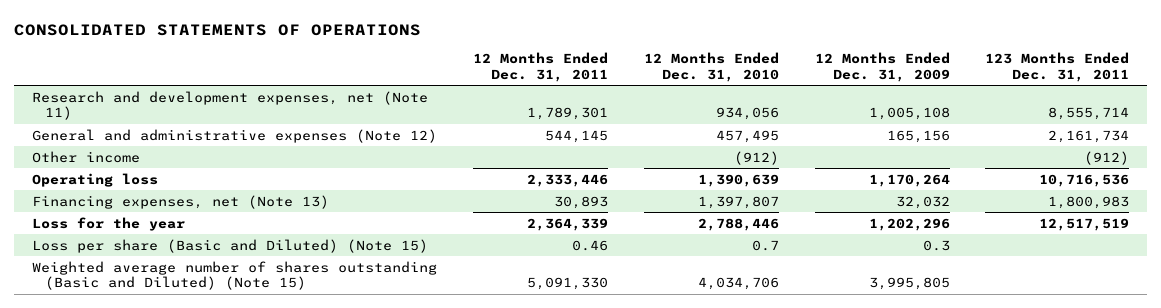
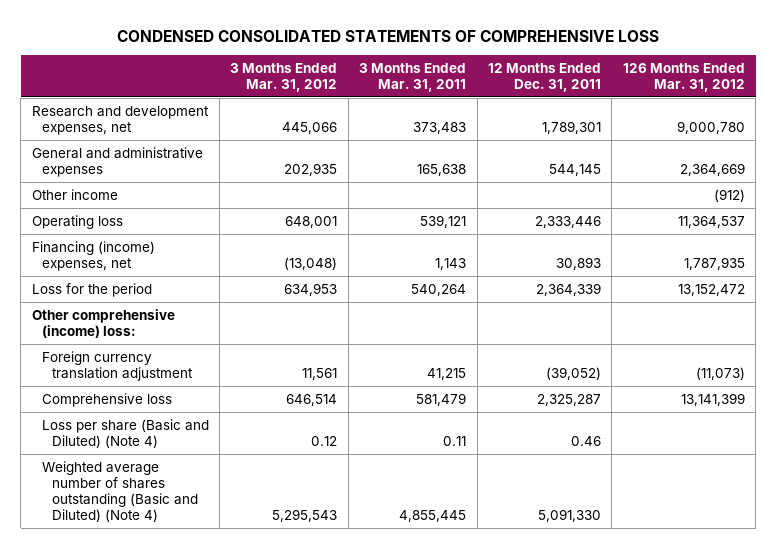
- CONSOLIDATED STATEMENTS OF OPERATIONS
+ CONDENSED CONSOLIDATED STATEMENTS OF COMPREHENSIVE LOSS
- | 12 Months Ended Dec. 31, 2011 | 12 Months Ended Dec. 31, 2010 | 12 Months Ended Dec. 31, 2009 | 123 Months Ended Dec. 31, 2011
+ | 3 Months Ended Mar. 31, 2012 | 3 Months Ended Mar. 31, 2011 | 12 Months Ended Dec. 31, 2011 | 126 Months Ended Mar. 31, 2012
- Research and development expenses, net (Note 11) | 1,789,301 | 934,056 | 1,005,108 | 8,555,714
- General and administrative expenses (Note 12) | 544,145 | 457,495 | 165,156 | 2,161,734
+ Research and development expenses, net | 445,066 | 373,483 | 1,789,301 | 9,000,780
+ General and administrative expenses | 202,935 | 165,638 | 544,145 | 2,364,669
- Financing expenses, net (Note 13) | 30,893 | 1,397,807 | 32,032 | 1,800,983
- Loss for the year | 2,364,339 | 2,788,446 | 1,202,296 | 12,517,519
- Loss per share (Basic and Diluted) (Note 15) | 0.46 | 0.7 | 0.3 |
- Weighted average number of shares outstanding (Basic and Diluted) (Note 15) | 5,091,330 | 4,034,706 | 3,995,805 |
+ Financing (income) expenses, net | (13,048) | 1,143 | 30,893 | 1,787,935
+ Loss for the period | 634,953 | 540,264 | 2,364,339 | 13,152,472
+ Other comprehensive (income) loss:
+ Foreign currency translation adjustment | 11,561 | 41,215 | (39,052) | (11,073)
+ Comprehensive loss | 646,514 | 581,479 | 2,325,287 | 13,141,399
+ Loss per share (Basic and Diluted) (Note 4) | 0.12 | 0.11 | 0.46 |
+ Weighted average number of shares outstanding (Basic and Diluted) (Note 4) | 5,295,543 | 4,855,445 | 5,091,330 |

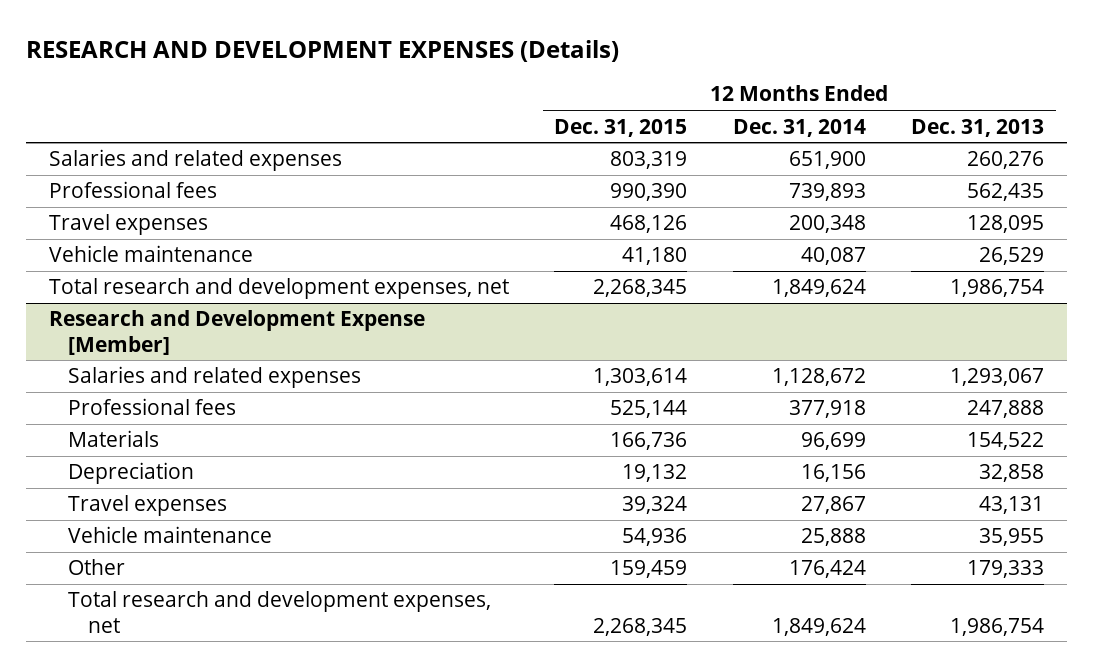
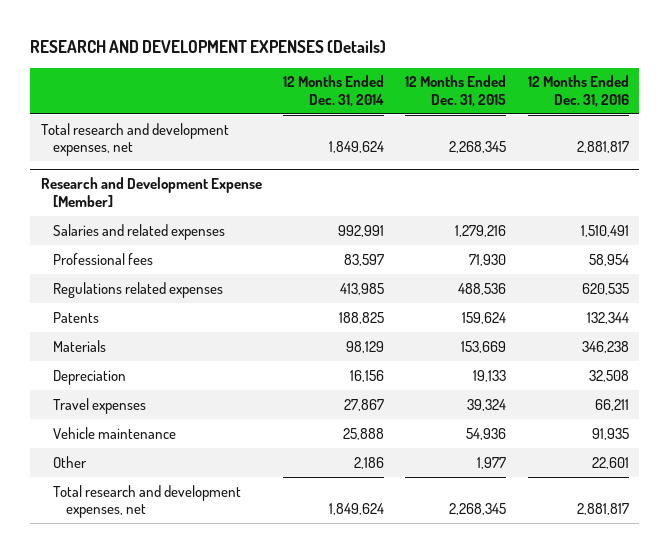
- | 12 Months Ended Dec. 31, 2015 | 12 Months Ended Dec. 31, 2014 | 12 Months Ended Dec. 31, 2013
+ | 12 Months Ended Dec. 31, 2014 | 12 Months Ended Dec. 31, 2015 | 12 Months Ended Dec. 31, 2016
- Salaries and related expenses | 803,319 | 651,900 | 260,276
- Professional fees | 990,390 | 739,893 | 562,435
- Travel expenses | 468,126 | 200,348 | 128,095
- Vehicle maintenance | 41,180 | 40,087 | 26,529
@ Research and Development Expense [Member]
- Salaries and related expenses | 1,303,614 | 1,128,672 | 1,293,067
- Professional fees | 525,144 | 377,918 | 247,888
- Materials | 166,736 | 96,699 | 154,522
- Depreciation | 19,132 | 16,156 | 32,858
+ Salaries and related expenses | 992,991 | 1,279,216 | 1,510,491
+ Professional fees | 83,597 | 71,930 | 58,954
+ Regulations related expenses | 413,985 | 488,536 | 620,535
+ Patents | 188,825 | 159,624 | 132,344
+ Materials | 98,129 | 153,669 | 346,238
+ Depreciation | 16,156 | 19,133 | 32,508
- Other | 159,459 | 176,424 | 179,333
+ Other | 2,186 | 1,977 | 22,601

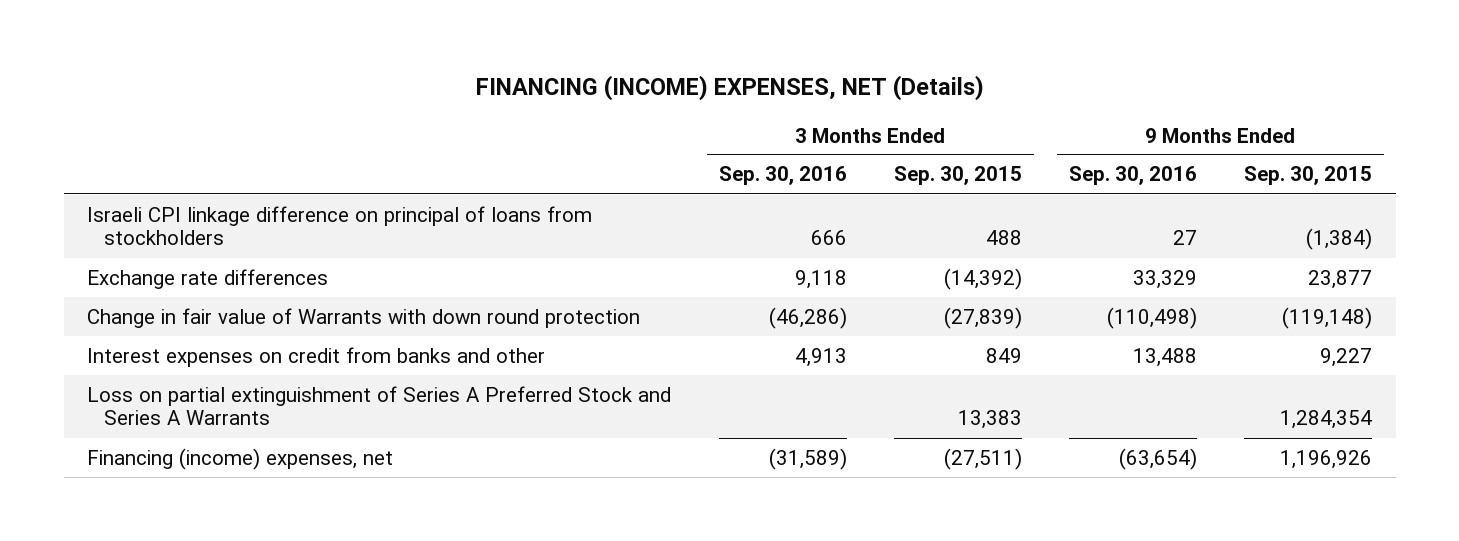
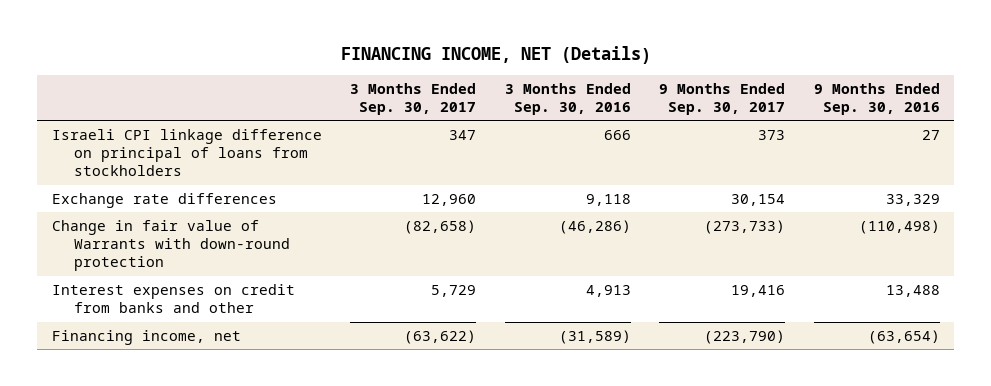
- FINANCING (INCOME) EXPENSES, NET (Details)
+ FINANCING INCOME, NET (Details)
- | 3 Months Ended Sep. 30, 2016 | 3 Months Ended Sep. 30, 2015 | 9 Months Ended Sep. 30, 2016 | 9 Months Ended Sep. 30, 2015
+ | 3 Months Ended Sep. 30, 2017 | 3 Months Ended Sep. 30, 2016 | 9 Months Ended Sep. 30, 2017 | 9 Months Ended Sep. 30, 2016
- Change in fair value of Warrants with down round protection | (46,286) | (27,839) | (110,498) | (119,148)
+ Change in fair value of Warrants with down-round protection | (82,658) | (46,286) | (273,733) | (110,498)
- Loss on partial extinguishment of Series A Preferred Stock and Series A Warrants | | 13,383 | | 1,284,354
- Financing (income) expenses, net | (31,589) | (27,511) | (63,654) | 1,196,926
+ Financing income, net | (63,622) | (31,589) | (223,790) | (63,654)

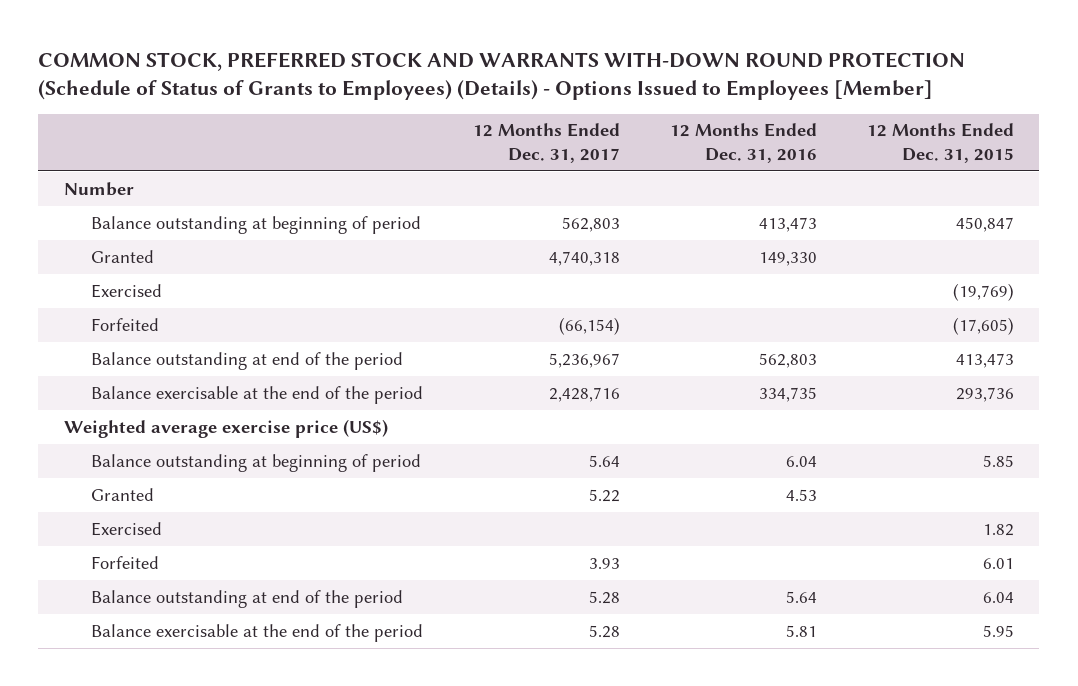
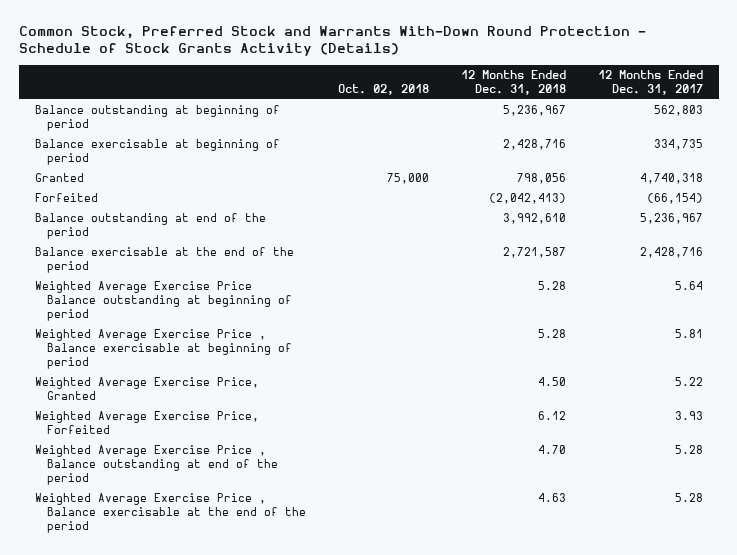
- COMMON STOCK, PREFERRED STOCK AND WARRANTS WITH-DOWN ROUND PROTECTION (Schedule of Status of Grants to Employees) (Details) - Options Issued to Employees [Member]
+ Common Stock, Preferred Stock and Warrants With-Down Round Protection - Schedule of Stock Grants Activity (Details)
- | 12 Months Ended Dec. 31, 2017 | 12 Months Ended Dec. 31, 2016 | 12 Months Ended Dec. 31, 2015
+ | Oct. 02, 2018 | 12 Months Ended Dec. 31, 2018 | 12 Months Ended Dec. 31, 2017
- Number
+ Balance exercisable at beginning of period | | 2,428,716 | 334,735
- Exercised | | | (19,769)
- Weighted average exercise price (US$)
- Balance outstanding at beginning of period | 5.64 | 6.04 | 5.85
- Granted | 5.22 | 4.53 |
- Exercised | | | 1.82
- Forfeited | 3.93 | | 6.01
- Balance outstanding at end of the period | 5.28 | 5.64 | 6.04
- Balance exercisable at the end of the period | 5.28 | 5.81 | 5.95
+ Weighted Average Exercise Price Balance outstanding at beginning of period | | 5.28 | 5.64
+ Weighted Average Exercise Price , Balance exercisable at beginning of period | | 5.28 | 5.81
+ Weighted Average Exercise Price, Granted | | 4.50 | 5.22
+ Weighted Average Exercise Price, Forfeited | | 6.12 | 3.93
+ Weighted Average Exercise Price , Balance outstanding at end of the period | | 4.70 | 5.28
+ Weighted Average Exercise Price , Balance exercisable at the end of the period | | 4.63 | 5.28

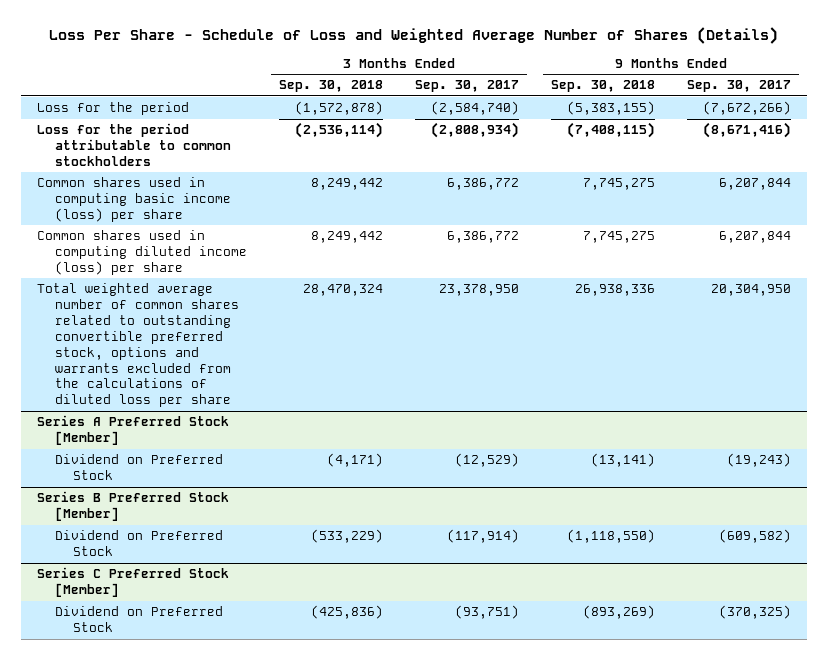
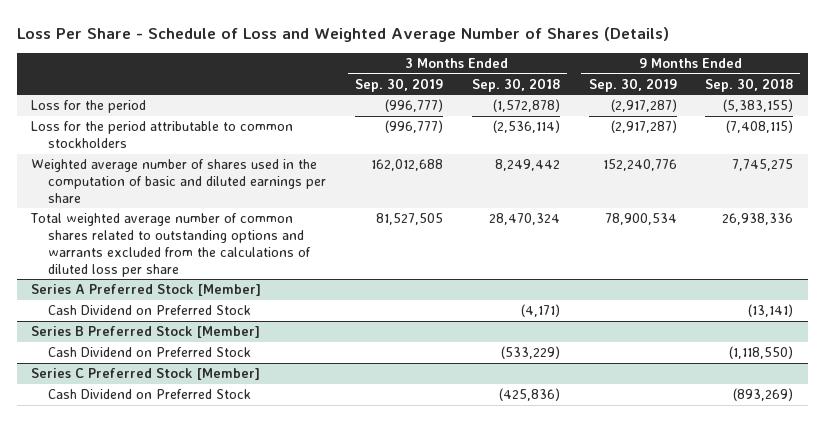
- | 3 Months Ended Sep. 30, 2018 | 3 Months Ended Sep. 30, 2017 | 9 Months Ended Sep. 30, 2018 | 9 Months Ended Sep. 30, 2017
+ | 3 Months Ended Sep. 30, 2019 | 3 Months Ended Sep. 30, 2018 | 9 Months Ended Sep. 30, 2019 | 9 Months Ended Sep. 30, 2018
- Common shares used in computing basic income (loss) per share | 8,249,442 | 6,386,772 | 7,745,275 | 6,207,844
- Common shares used in computing diluted income (loss) per share | 8,249,442 | 6,386,772 | 7,745,275 | 6,207,844
- Total weighted average number of common shares related to outstanding convertible preferred stock, options and warrants excluded from the calculations of diluted loss per share | 28,470,324 | 23,378,950 | 26,938,336 | 20,304,950
+ Weighted average number of shares used in the computation of basic and diluted earnings per share | 162,012,688 | 8,249,442 | 152,240,776 | 7,745,275
+ Total weighted average number of common shares related to outstanding options and warrants excluded from the calculations of diluted loss per share | 81,527,505 | 28,470,324 | 78,900,534 | 26,938,336
@ Series A Preferred Stock [Member]
- Dividend on Preferred Stock | (4,171) | (12,529) | (13,141) | (19,243)
+ Cash Dividend on Preferred Stock | | (4,171) | | (13,141)
@ Series B Preferred Stock [Member]
- Dividend on Preferred Stock | (533,229) | (117,914) | (1,118,550) | (609,582)
+ Cash Dividend on Preferred Stock | | (533,229) | | (1,118,550)
@ Series C Preferred Stock [Member]
- Dividend on Preferred Stock | (425,836) | (93,751) | (893,269) | (370,325)
+ Cash Dividend on Preferred Stock | | (425,836) | | (893,269)

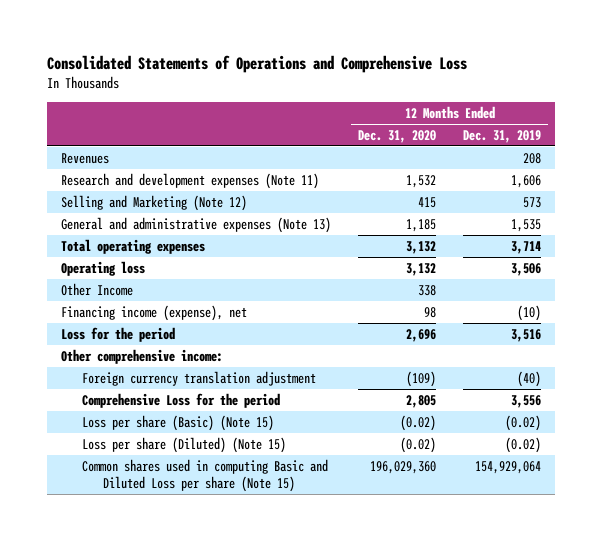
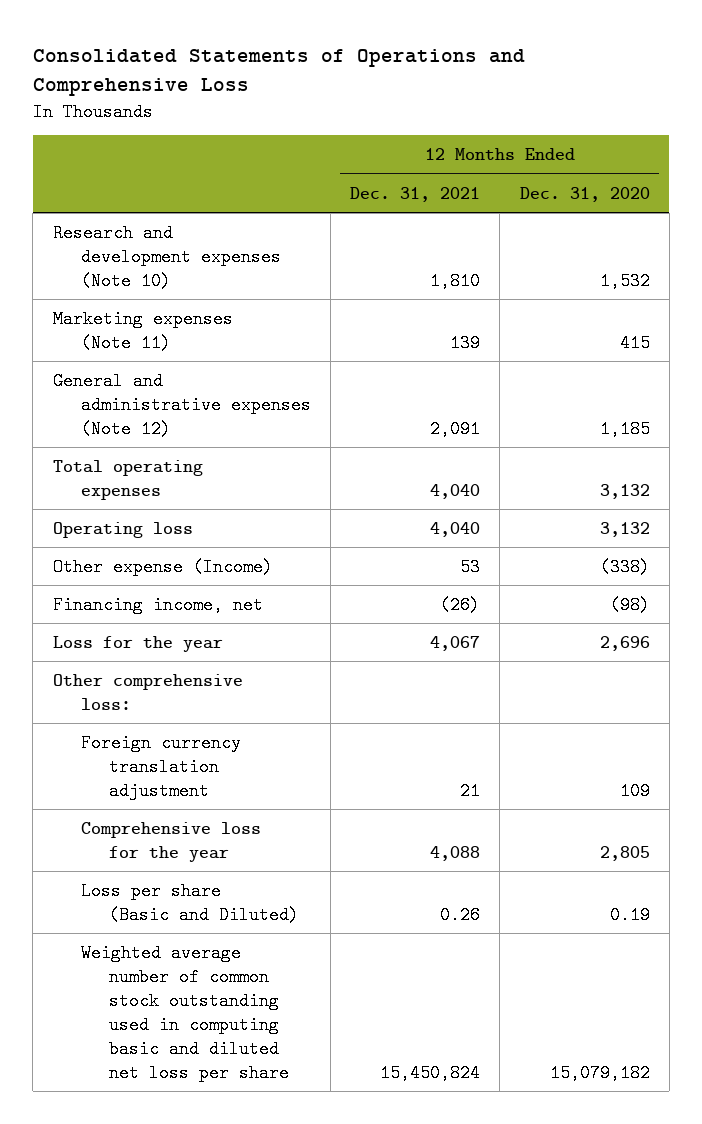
- | 12 Months Ended Dec. 31, 2020 | 12 Months Ended Dec. 31, 2019
+ | 12 Months Ended Dec. 31, 2021 | 12 Months Ended Dec. 31, 2020
- Revenues | | 208
- Research and development expenses (Note 11) | 1,532 | 1,606
- Selling and Marketing (Note 12) | 415 | 573
- General and administrative expenses (Note 13) | 1,185 | 1,535
+ Research and development expenses (Note 10) | 1,810 | 1,532
+ Marketing expenses (Note 11) | 139 | 415
+ General and administrative expenses (Note 12) | 2,091 | 1,185
- Other Income | 338 |
- Financing income (expense), net | 98 | (10)
- Loss for the period | 2,696 | 3,516
- Other comprehensive income:
- Foreign currency translation adjustment | (109) | (40)
- Comprehensive Loss for the period | 2,805 | 3,556
- Loss per share (Basic) (Note 15) | (0.02) | (0.02)
- Loss per share (Diluted) (Note 15) | (0.02) | (0.02)
- Common shares used in computing Basic and Diluted Loss per share (Note 15) | 196,029,360 | 154,929,064
+ Other expense (Income) | 53 | (338)
+ Financing income, net | (26) | (98)
+ Loss for the year | 4,067 | 2,696
+ Other comprehensive loss:
+ Foreign currency translation adjustment | 21 | 109
+ Comprehensive loss for the year | 4,088 | 2,805
+ Loss per share (Basic and Diluted) | 0.26 | 0.19
+ Weighted average number of common stock outstanding used in computing basic and diluted net loss per share | 15,450,824 | 15,079,182

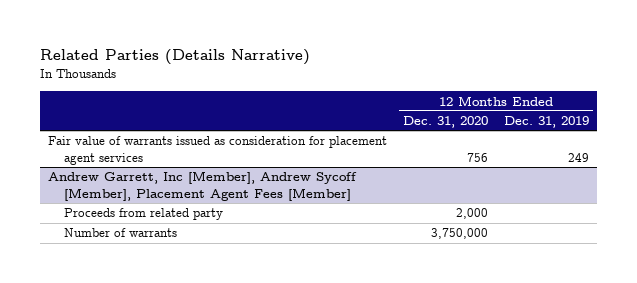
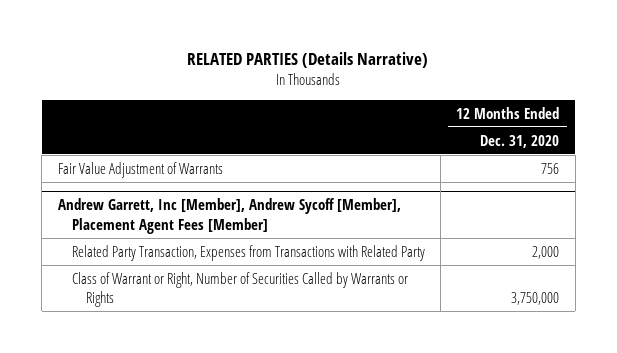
- Related Parties (Details Narrative)
+ RELATED PARTIES (Details Narrative)
- | 12 Months Ended Dec. 31, 2020 | 12 Months Ended Dec. 31, 2019
+ | 12 Months Ended Dec. 31, 2020
- Fair value of warrants issued as consideration for placement agent services | 756 | 249
+ Fair Value Adjustment of Warrants | 756
@ Andrew Garrett, Inc [Member], Andrew Sycoff [Member], Placement Agent Fees [Member]
- Proceeds from related party | 2,000 |
- Number of warrants | 3,750,000 |
+ Related Party Transaction, Expenses from Transactions with Related Party | 2,000
+ Class of Warrant or Right, Number of Securities Called by Warrants or Rights | 3,750,000

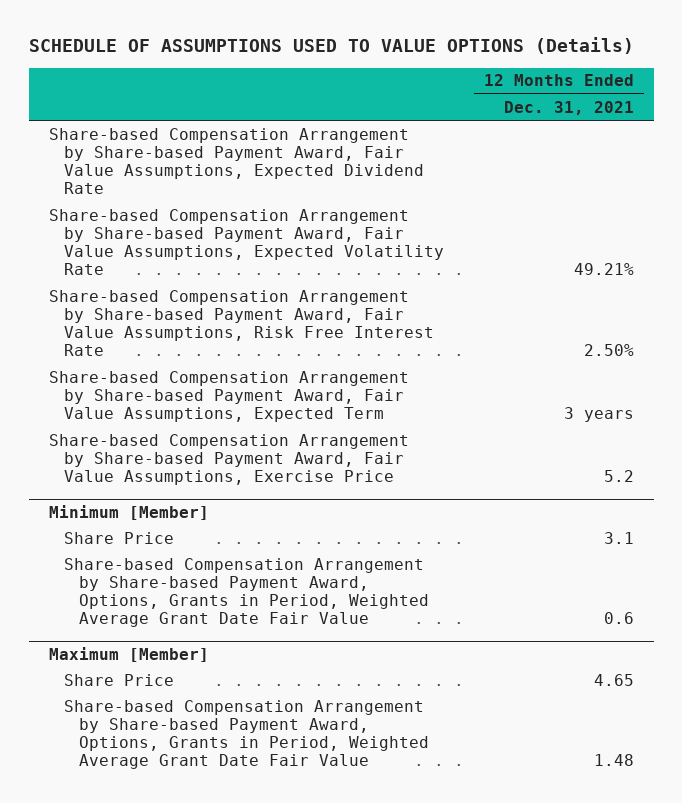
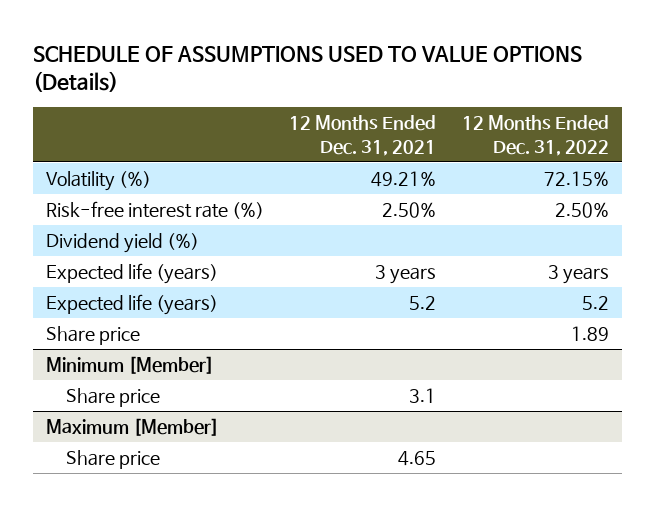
- | 12 Months Ended Dec. 31, 2021
+ | 12 Months Ended Dec. 31, 2021 | 12 Months Ended Dec. 31, 2022
- Share-based Compensation Arrangement by Share-based Payment Award, Fair Value Assumptions, Expected Dividend Rate
- Share-based Compensation Arrangement by Share-based Payment Award, Fair Value Assumptions, Expected Volatility Rate | 49.21%
- Share-based Compensation Arrangement by Share-based Payment Award, Fair Value Assumptions, Risk Free Interest Rate | 2.50%
- Share-based Compensation Arrangement by Share-based Payment Award, Fair Value Assumptions, Expected Term | 3 years
- Share-based Compensation Arrangement by Share-based Payment Award, Fair Value Assumptions, Exercise Price | 5.2
+ Volatility (%) | 49.21% | 72.15%
+ Risk-free interest rate (%) | 2.50% | 2.50%
+ Dividend yield (%)
+ Expected life (years) | 3 years | 3 years
+ Expected life (years) | 5.2 | 5.2
+ Share price | | 1.89
@ Minimum [Member]
- Share Price | 3.1
- Share-based Compensation Arrangement by Share-based Payment Award, Options, Grants in Period, Weighted Average Grant Date Fair Value | 0.6
+ Share price | 3.1 |
@ Maximum [Member]
- Share Price | 4.65
- Share-based Compensation Arrangement by Share-based Payment Award, Options, Grants in Period, Weighted Average Grant Date Fair Value | 1.48
+ Share price | 4.65 |

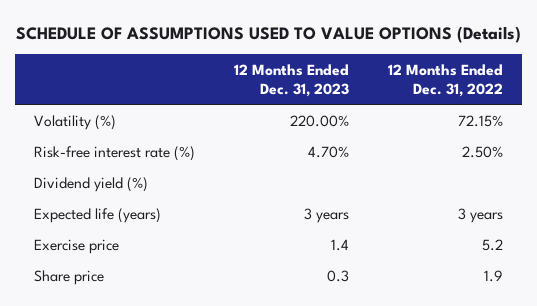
- | 12 Months Ended Dec. 31, 2021 | 12 Months Ended Dec. 31, 2022
+ | 12 Months Ended Dec. 31, 2023 | 12 Months Ended Dec. 31, 2022
- Expected life (years) | 5.2 | 5.2
- Share price | | 1.89
- Minimum [Member]
- Share price | 3.1 |
- Maximum [Member]
- Share price | 4.65 |
+ Exercise price | 1.4 | 5.2
+ Share price | 0.3 | 1.9

